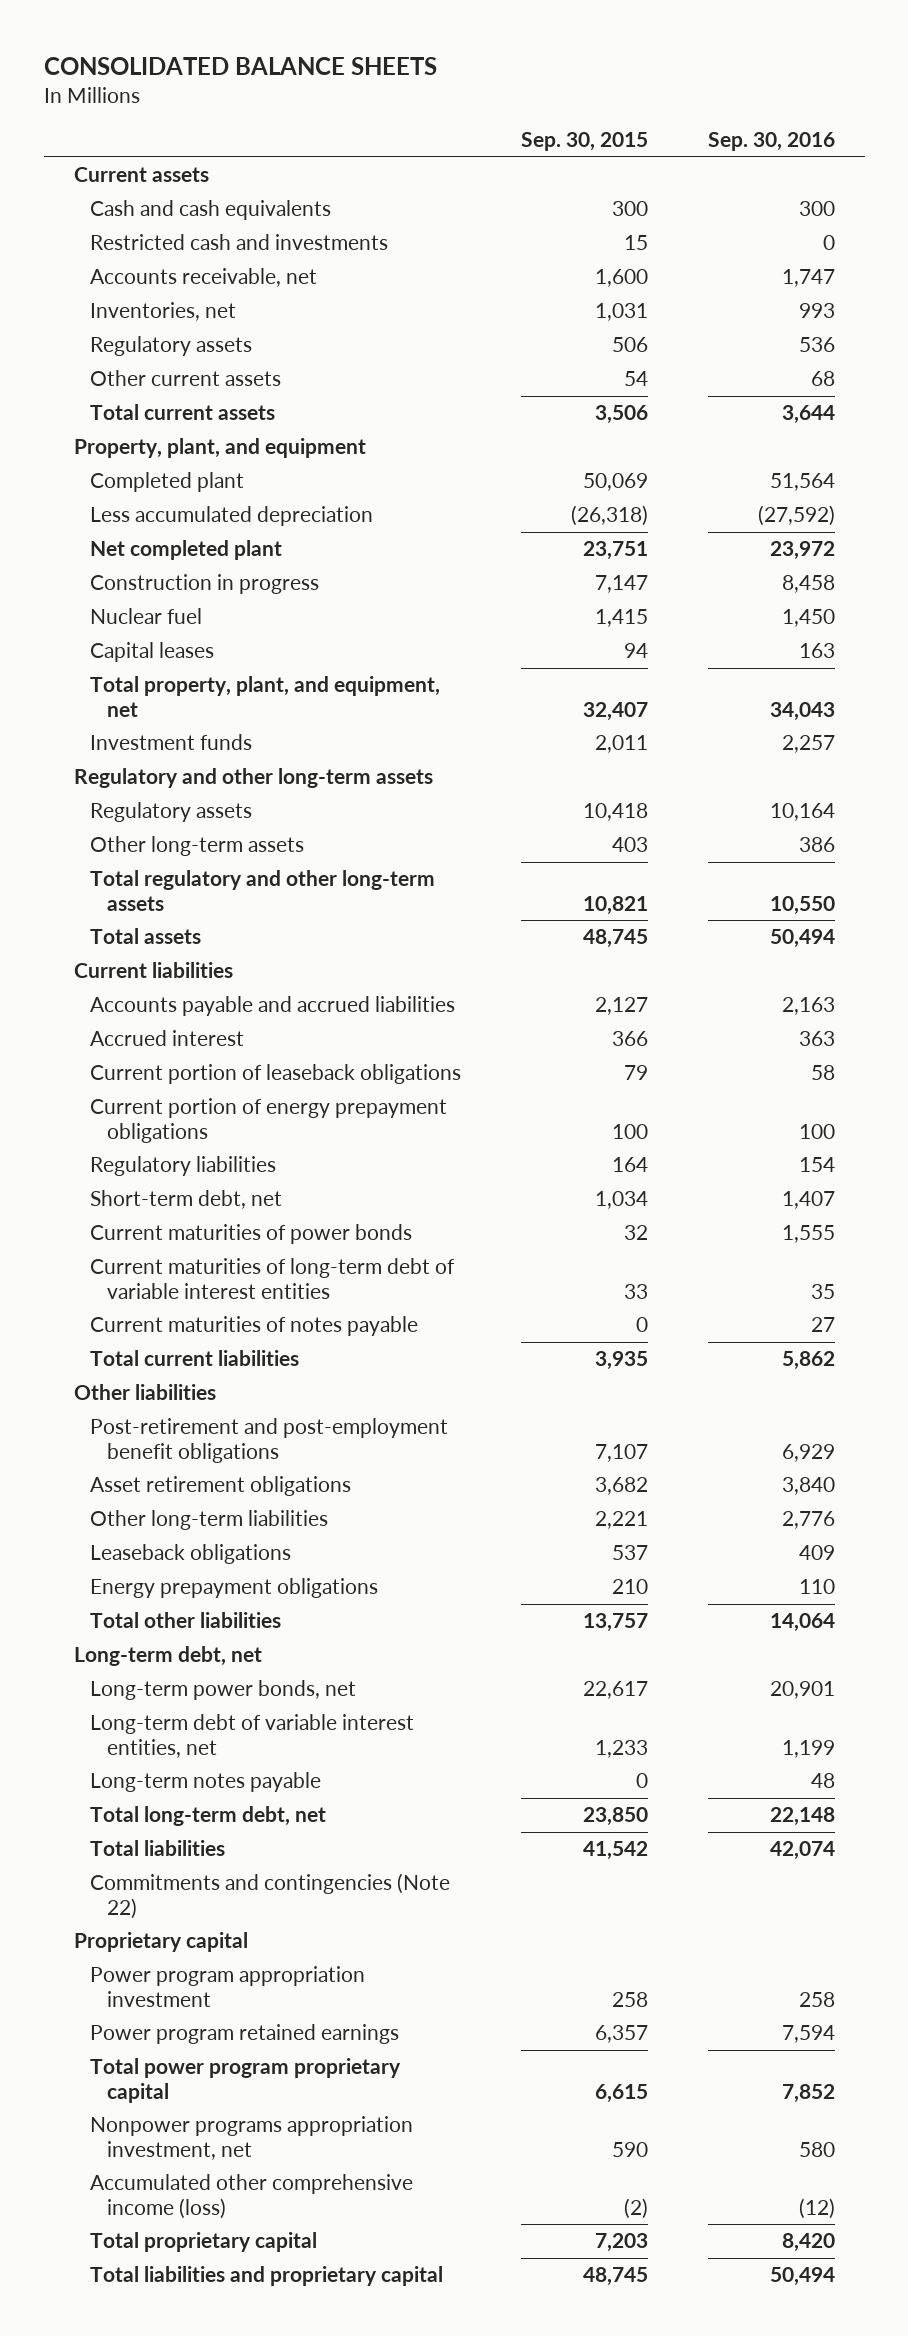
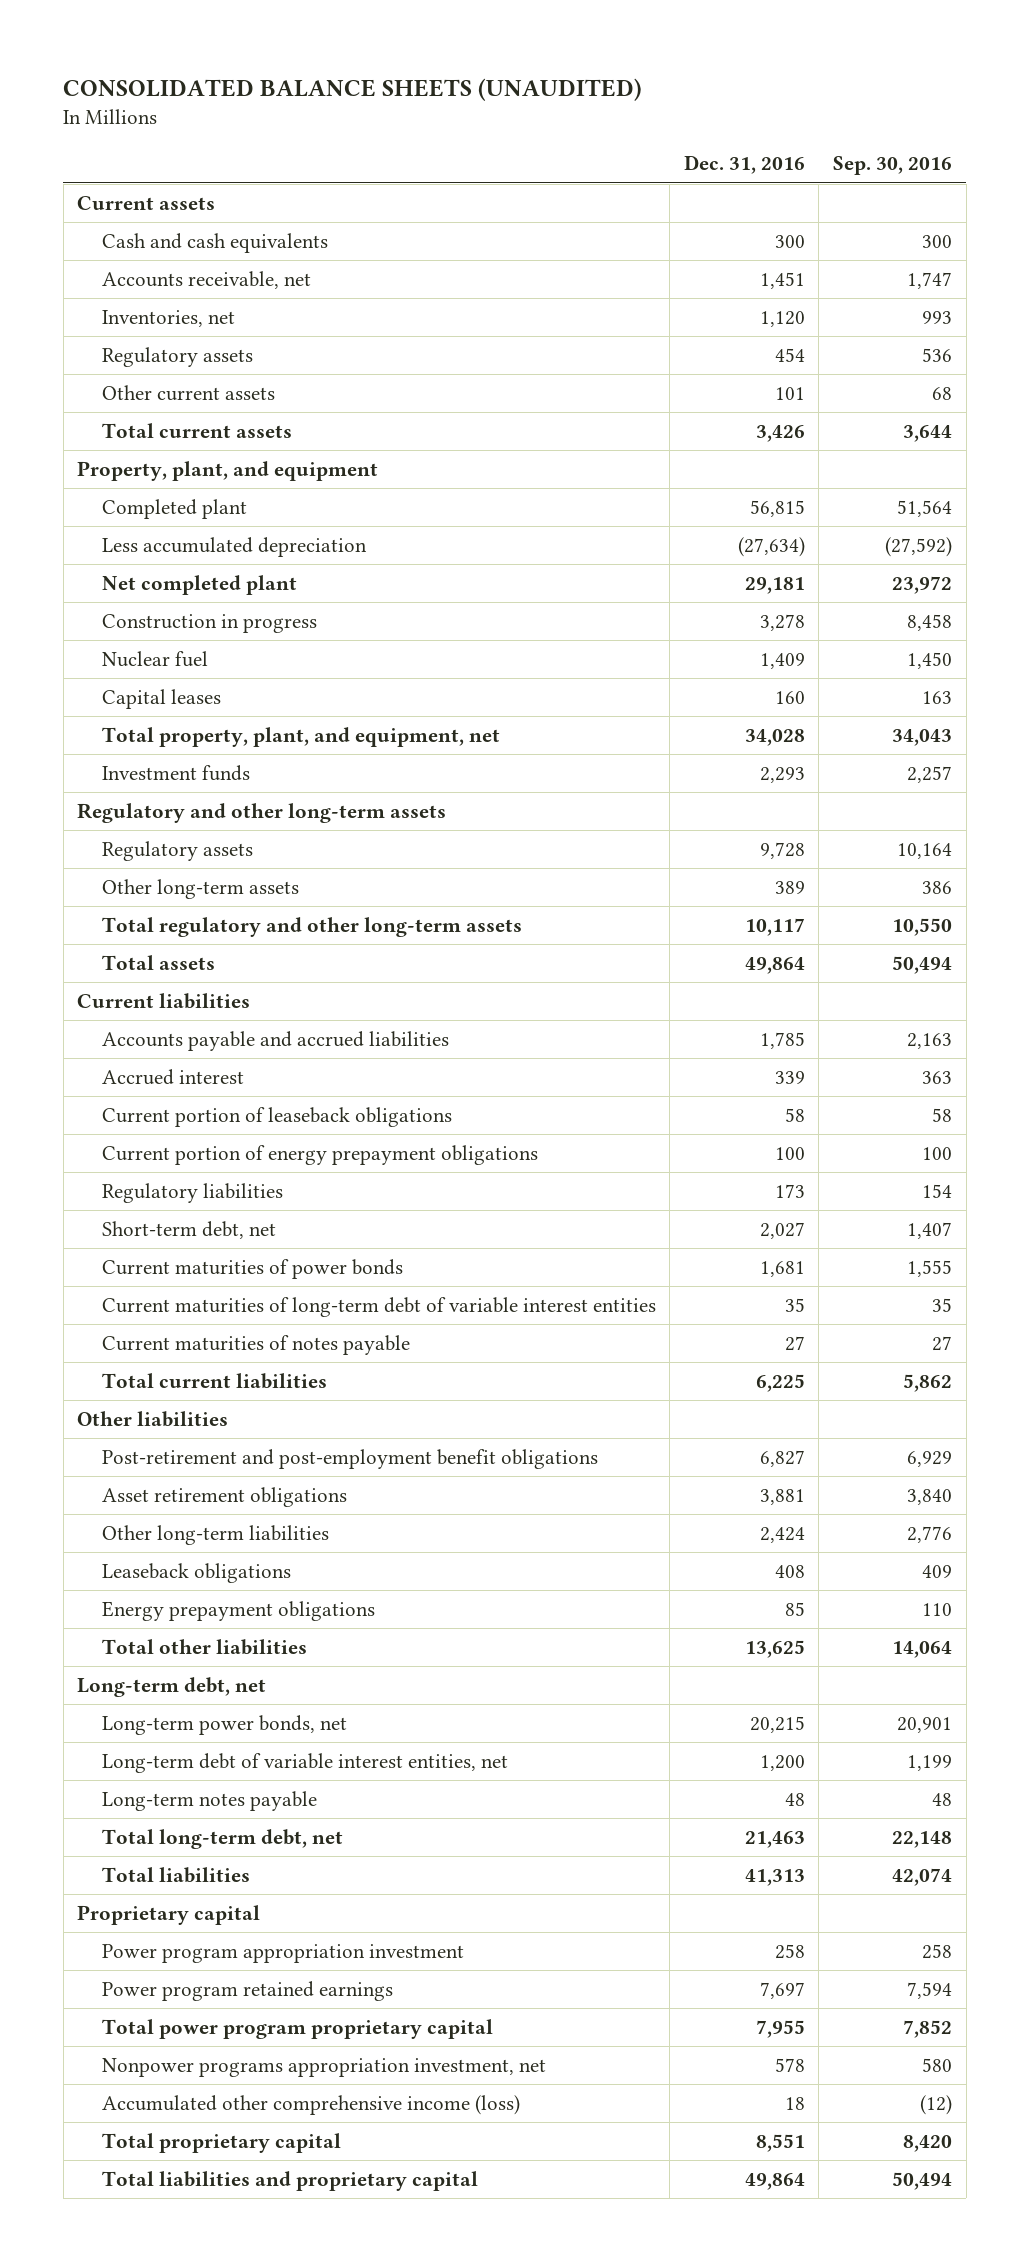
- CONSOLIDATED BALANCE SHEETS
+ CONSOLIDATED BALANCE SHEETS (UNAUDITED)
- | Sep. 30, 2015 | Sep. 30, 2016
+ | Dec. 31, 2016 | Sep. 30, 2016
- Restricted cash and investments | 15 | 0
- Commitments and contingencies (Note 22)

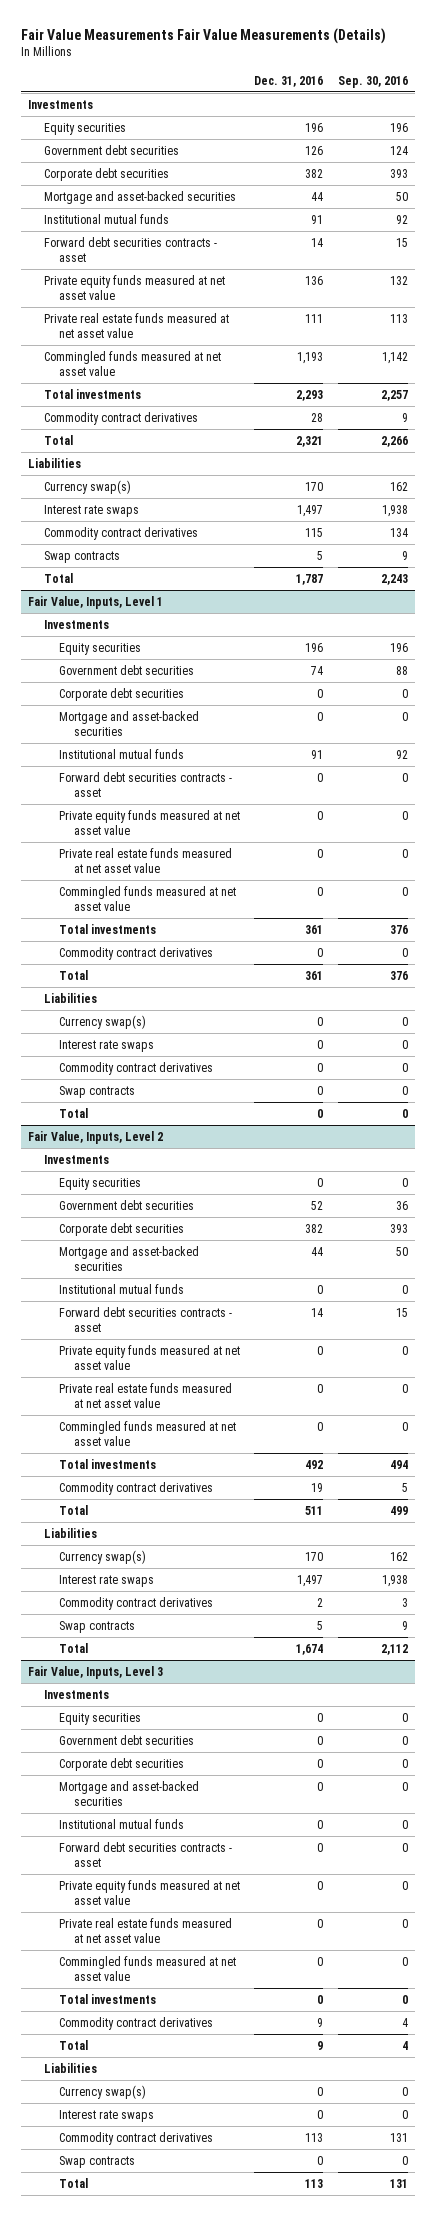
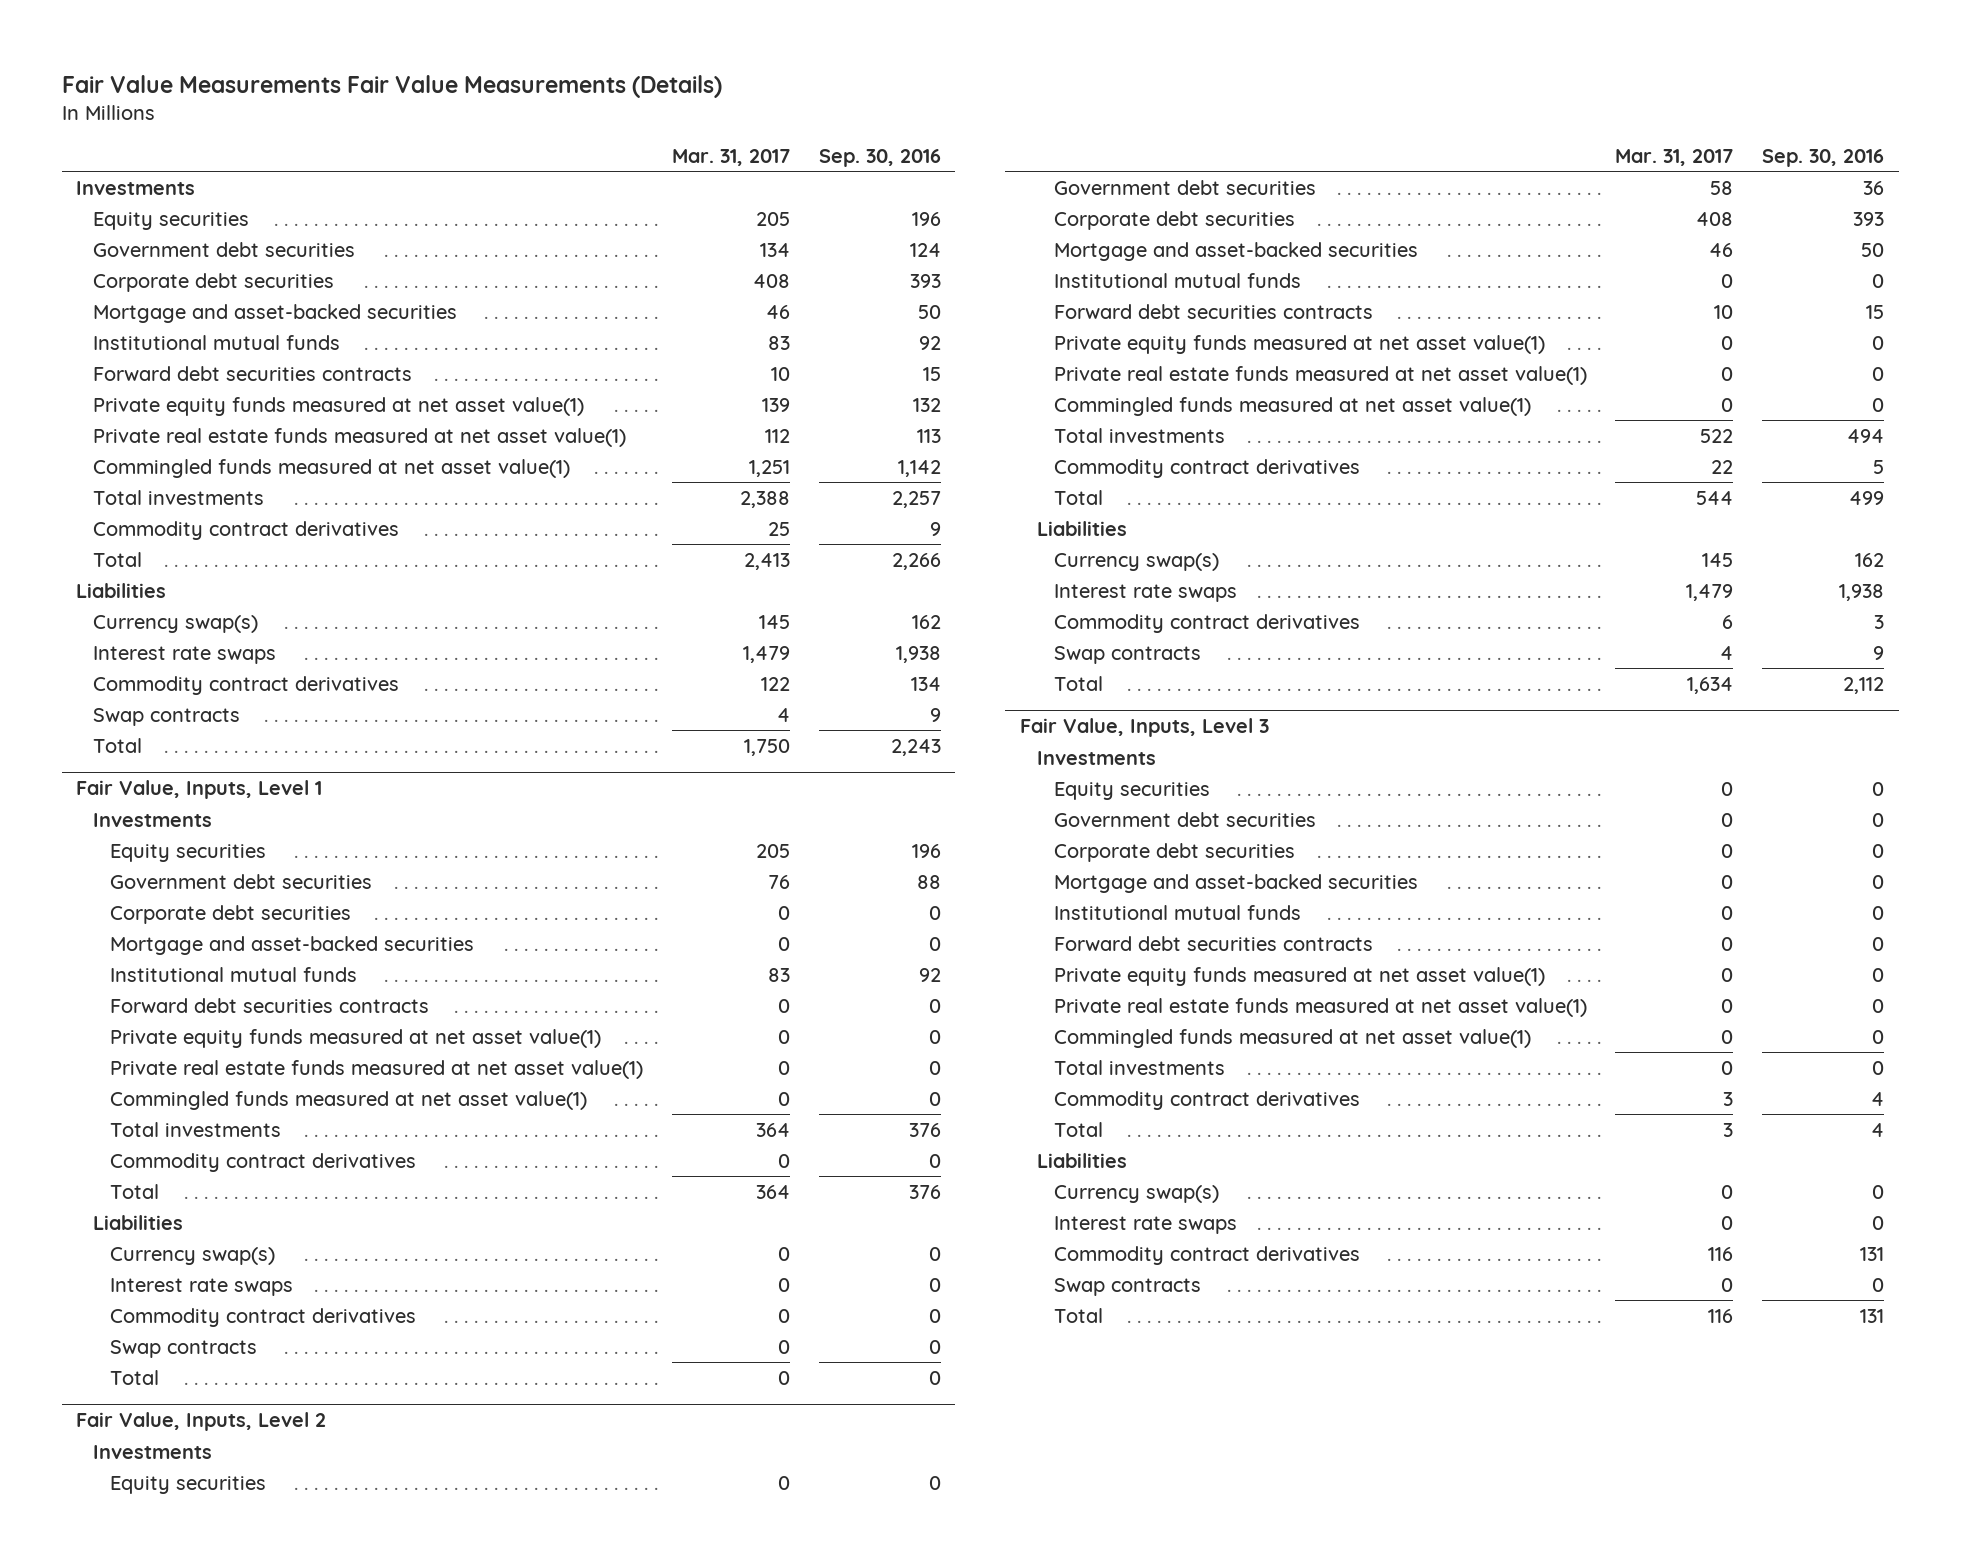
- | Dec. 31, 2016 | Sep. 30, 2016
+ | Mar. 31, 2017 | Sep. 30, 2016
- Forward debt securities contracts - asset | 14 | 15
- Private equity funds measured at net asset value | 136 | 132
- Private real estate funds measured at net asset value | 111 | 113
- Commingled funds measured at net asset value | 1,193 | 1,142
+ Forward debt securities contracts | 10 | 15
+ Private equity funds measured at net asset value(1) | 139 | 132
+ Private real estate funds measured at net asset value(1) | 112 | 113
+ Commingled funds measured at net asset value(1) | 1,251 | 1,142
@ Fair Value, Inputs, Level 1
- Forward debt securities contracts - asset | 0 | 0
- Private equity funds measured at net asset value | 0 | 0
- Private real estate funds measured at net asset value | 0 | 0
- Commingled funds measured at net asset value | 0 | 0
+ Forward debt securities contracts | 0 | 0
+ Private equity funds measured at net asset value(1) | 0 | 0
+ Private real estate funds measured at net asset value(1) | 0 | 0
+ Commingled funds measured at net asset value(1) | 0 | 0
@ Fair Value, Inputs, Level 2
- Forward debt securities contracts - asset | 14 | 15
- Private equity funds measured at net asset value | 0 | 0
- Private real estate funds measured at net asset value | 0 | 0
- Commingled funds measured at net asset value | 0 | 0
+ Forward debt securities contracts | 10 | 15
+ Private equity funds measured at net asset value(1) | 0 | 0
+ Private real estate funds measured at net asset value(1) | 0 | 0
+ Commingled funds measured at net asset value(1) | 0 | 0
@ Fair Value, Inputs, Level 3
- Forward debt securities contracts - asset | 0 | 0
- Private equity funds measured at net asset value | 0 | 0
- Private real estate funds measured at net asset value | 0 | 0
- Commingled funds measured at net asset value | 0 | 0
+ Forward debt securities contracts | 0 | 0
+ Private equity funds measured at net asset value(1) | 0 | 0
+ Private real estate funds measured at net asset value(1) | 0 | 0
+ Commingled funds measured at net asset value(1) | 0 | 0

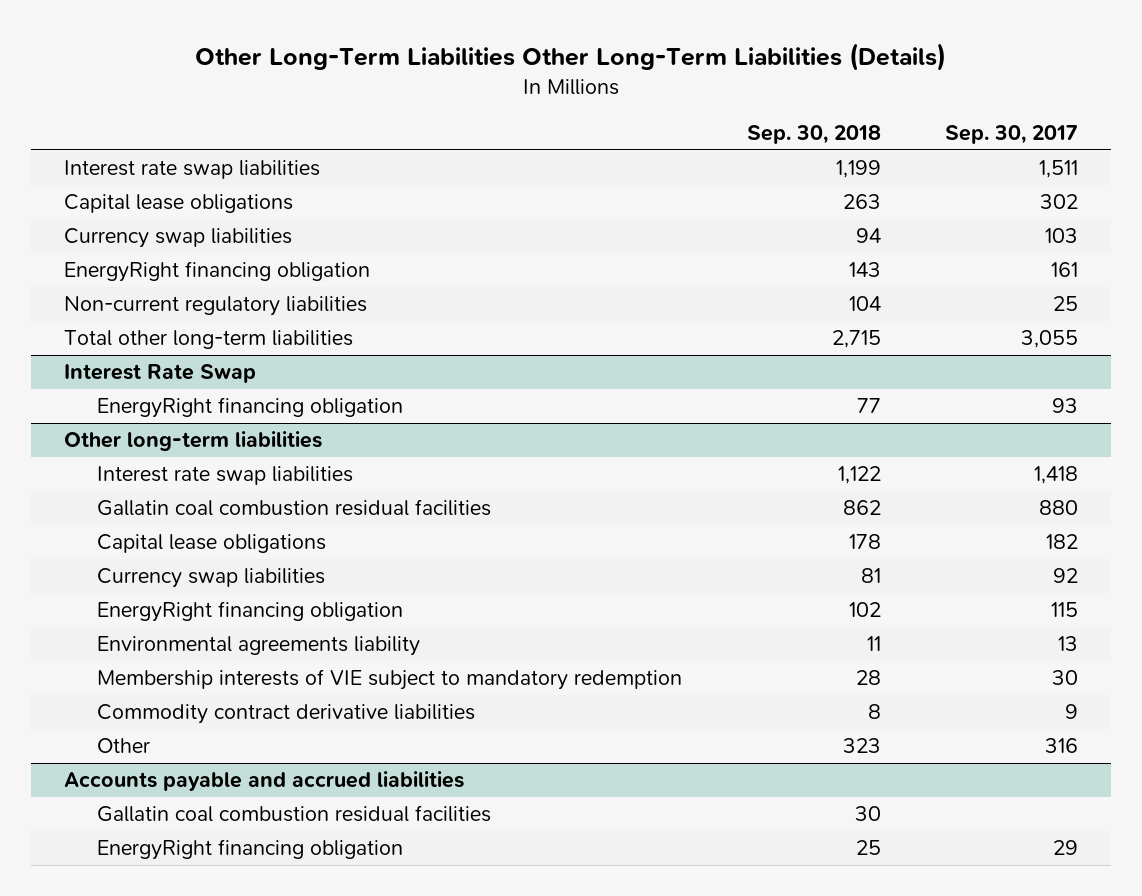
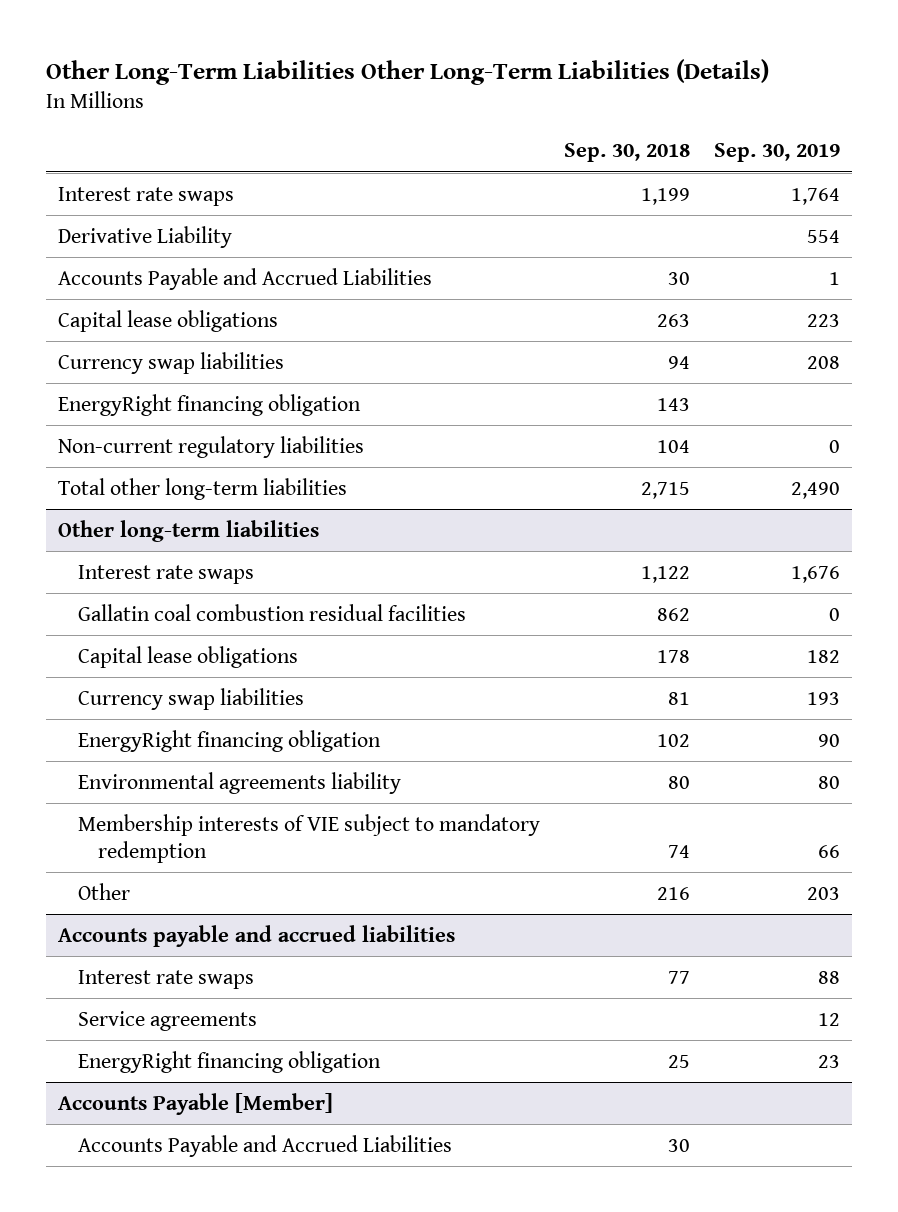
- | Sep. 30, 2018 | Sep. 30, 2017
+ | Sep. 30, 2018 | Sep. 30, 2019
- Interest rate swap liabilities | 1,199 | 1,511
+ Interest rate swaps | 1,199 | 1,764
+ Derivative Liability | | 554
+ Accounts Payable and Accrued Liabilities | 30 | 1
- Interest Rate Swap
- EnergyRight financing obligation | 77 | 93
@ Other long-term liabilities
- Interest rate swap liabilities | 1,122 | 1,418
+ Interest rate swaps | 1,122 | 1,676
- Environmental agreements liability | 11 | 13
- Membership interests of VIE subject to mandatory redemption | 28 | 30
- Commodity contract derivative liabilities | 8 | 9
- Other | 323 | 316
+ Environmental agreements liability | 80 | 80
+ Membership interests of VIE subject to mandatory redemption | 74 | 66
+ Other | 216 | 203
@ Accounts payable and accrued liabilities
- Gallatin coal combustion residual facilities | 30 |
+ Interest rate swaps | 77 | 88
+ Service agreements | | 12
+ Accounts Payable [Member]
+ Accounts Payable and Accrued Liabilities | 30 |

